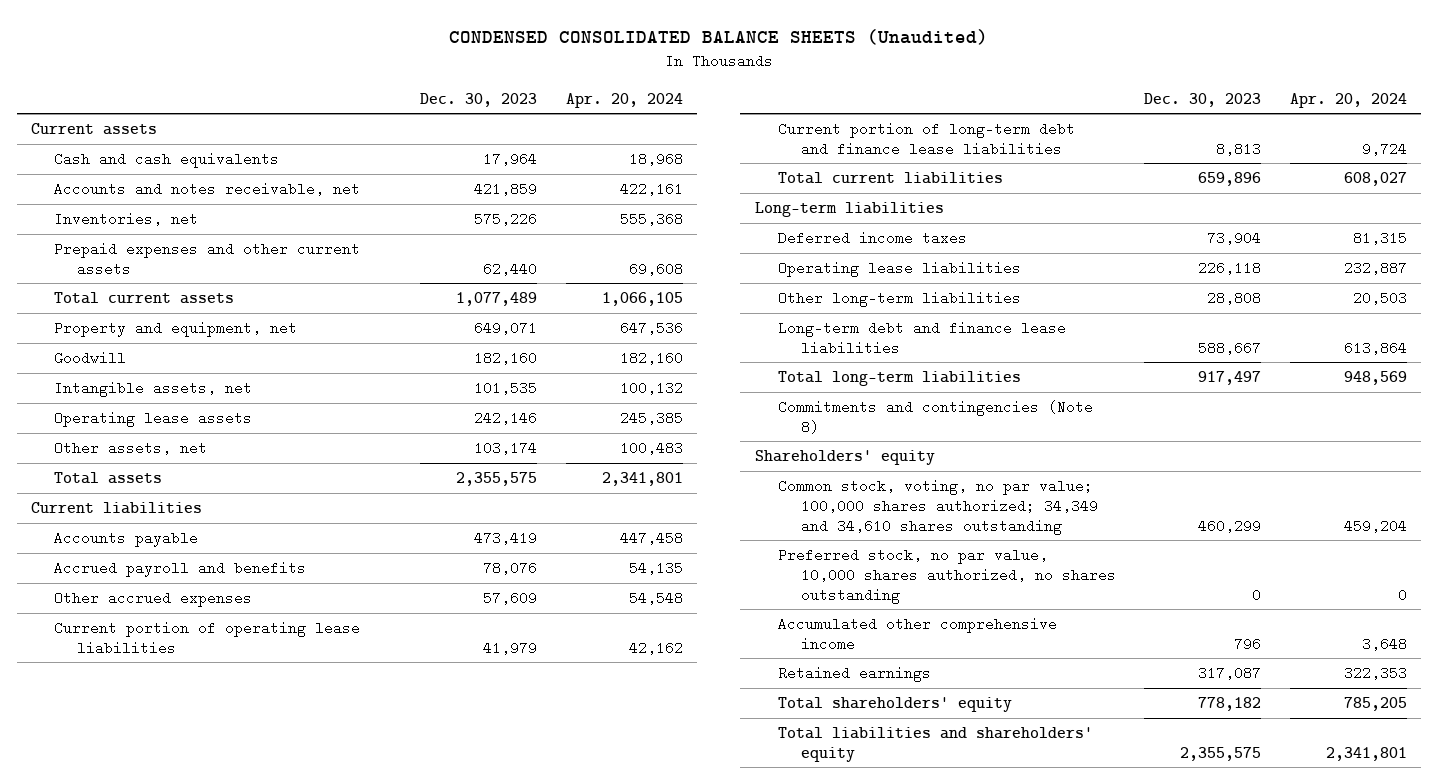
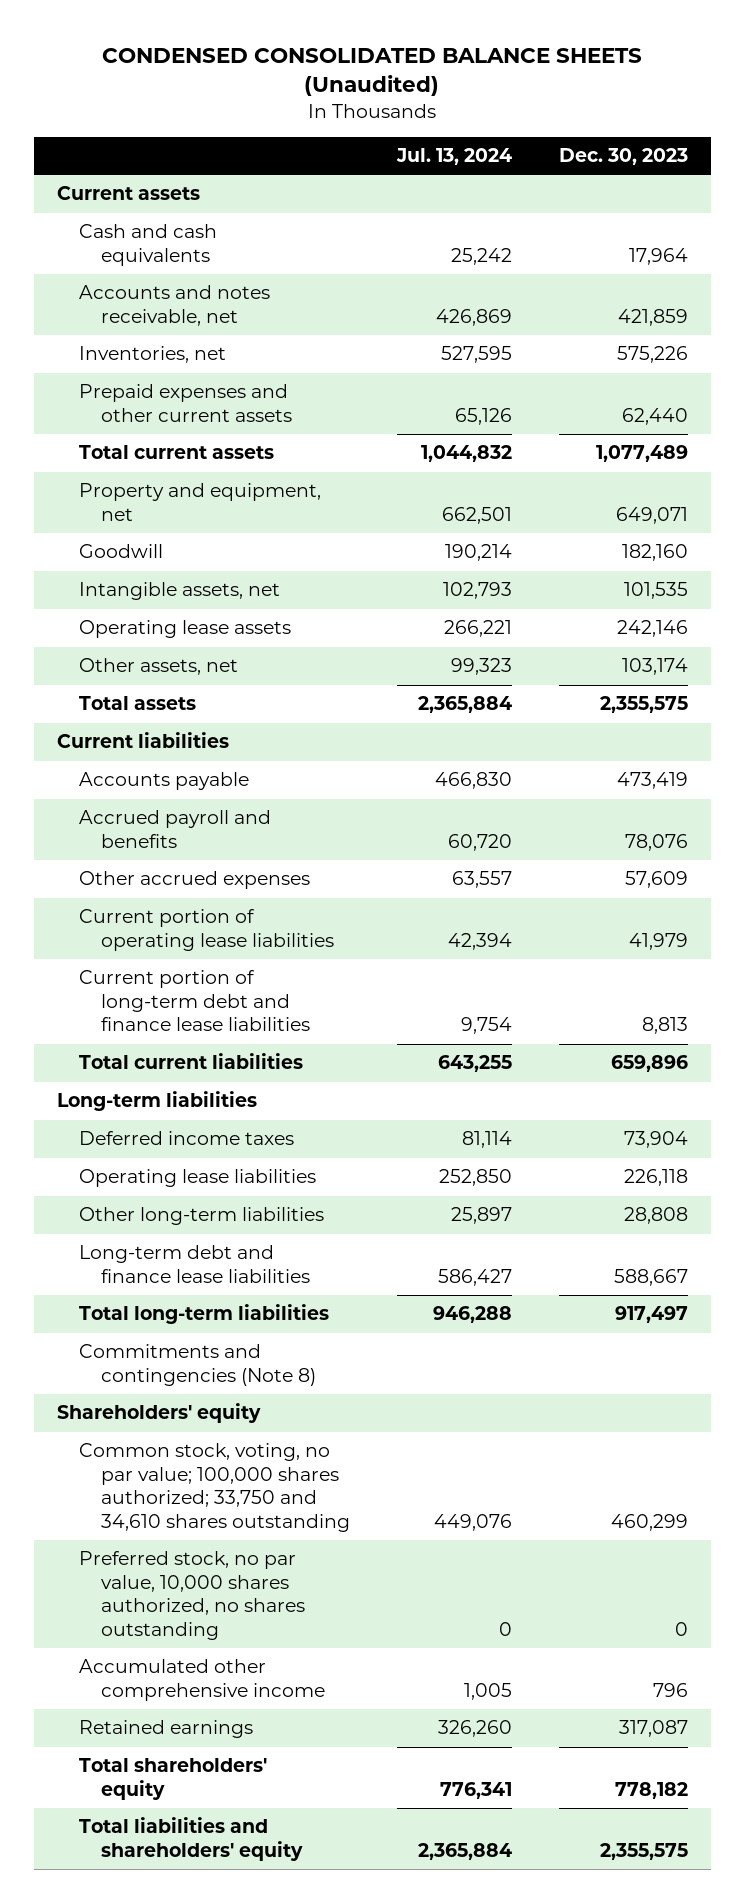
- | Dec. 30, 2023 | Apr. 20, 2024
+ | Jul. 13, 2024 | Dec. 30, 2023
- Common stock, voting, no par value; 100,000 shares authorized; 34,349 and 34,610 shares outstanding | 460,299 | 459,204
+ Common stock, voting, no par value; 100,000 shares authorized; 33,750 and 34,610 shares outstanding | 449,076 | 460,299

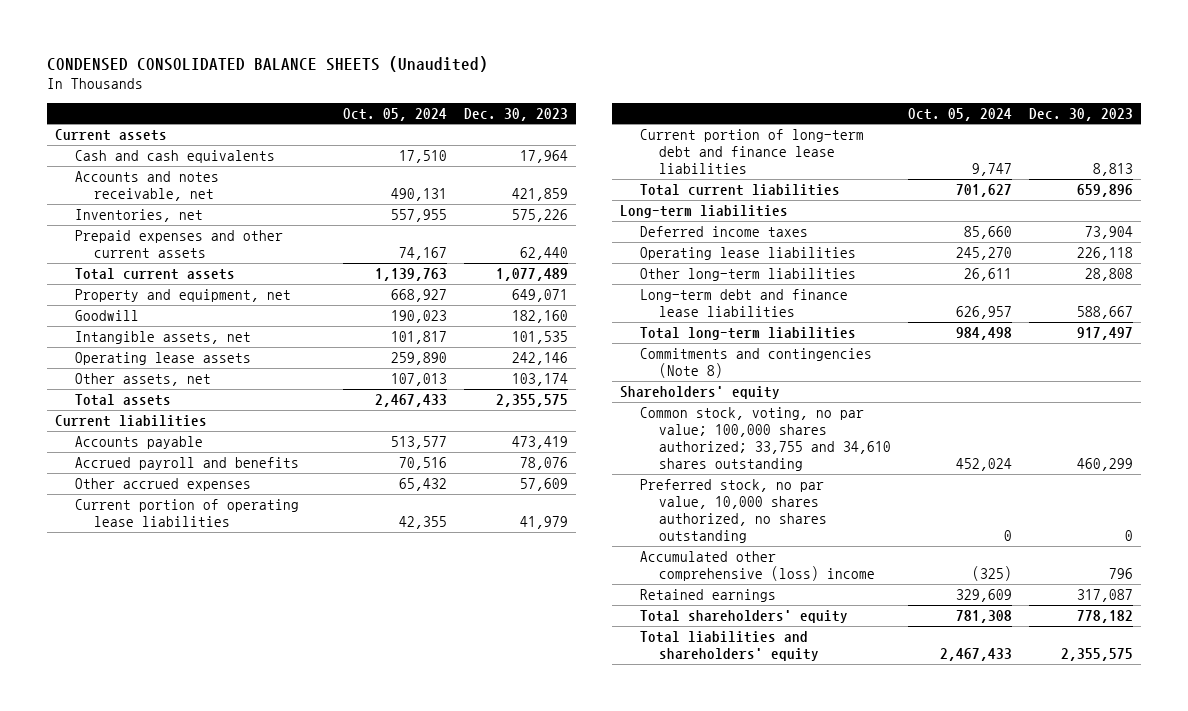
- | Jul. 13, 2024 | Dec. 30, 2023
+ | Oct. 05, 2024 | Dec. 30, 2023
- Common stock, voting, no par value; 100,000 shares authorized; 33,750 and 34,610 shares outstanding | 449,076 | 460,299
+ Common stock, voting, no par value; 100,000 shares authorized; 33,755 and 34,610 shares outstanding | 452,024 | 460,299
- Accumulated other comprehensive income | 1,005 | 796
+ Accumulated other comprehensive (loss) income | (325) | 796

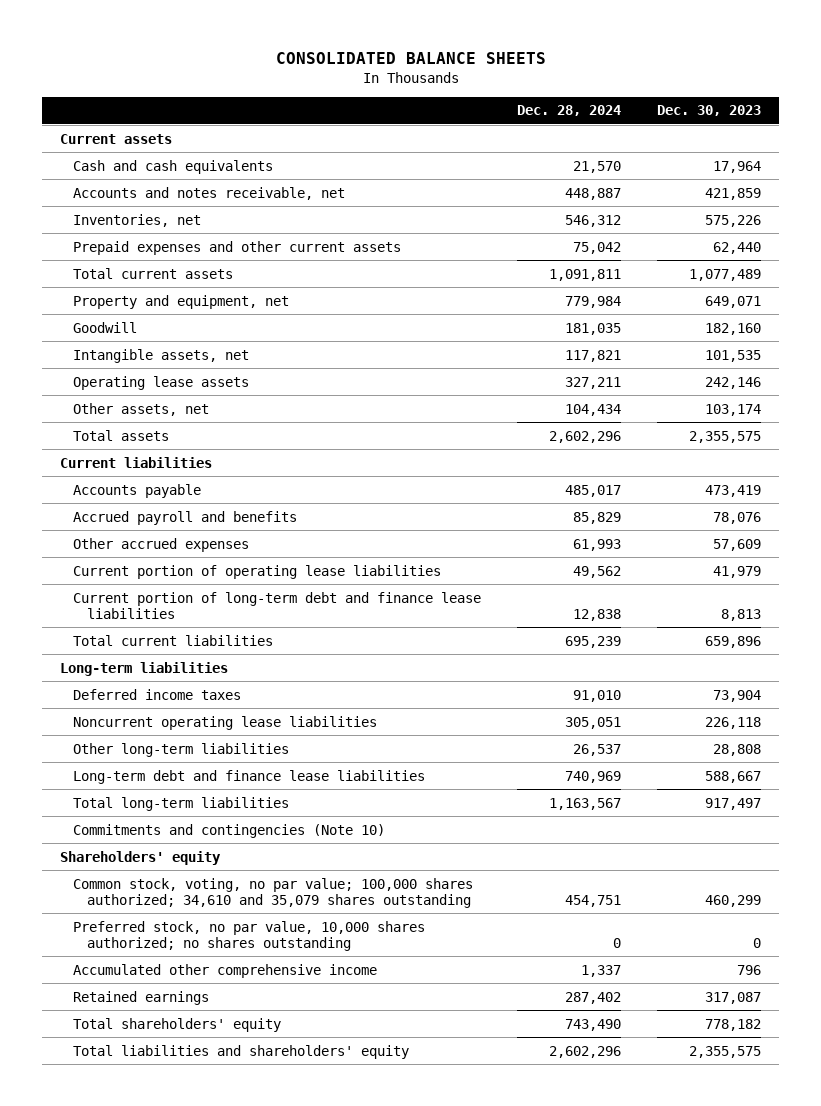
- CONDENSED CONSOLIDATED BALANCE SHEETS (Unaudited)
+ CONSOLIDATED BALANCE SHEETS
- | Oct. 05, 2024 | Dec. 30, 2023
+ | Dec. 28, 2024 | Dec. 30, 2023
- Operating lease liabilities | 245,270 | 226,118
+ Noncurrent operating lease liabilities | 305,051 | 226,118
- Commitments and contingencies (Note 8)
+ Commitments and contingencies (Note 10)
- Common stock, voting, no par value; 100,000 shares authorized; 33,755 and 34,610 shares outstanding | 452,024 | 460,299
- Preferred stock, no par value, 10,000 shares authorized, no shares outstanding | 0 | 0
- Accumulated other comprehensive (loss) income | (325) | 796
+ Common stock, voting, no par value; 100,000 shares authorized; 34,610 and 35,079 shares outstanding | 454,751 | 460,299
+ Preferred stock, no par value, 10,000 shares authorized; no shares outstanding | 0 | 0
+ Accumulated other comprehensive income | 1,337 | 796

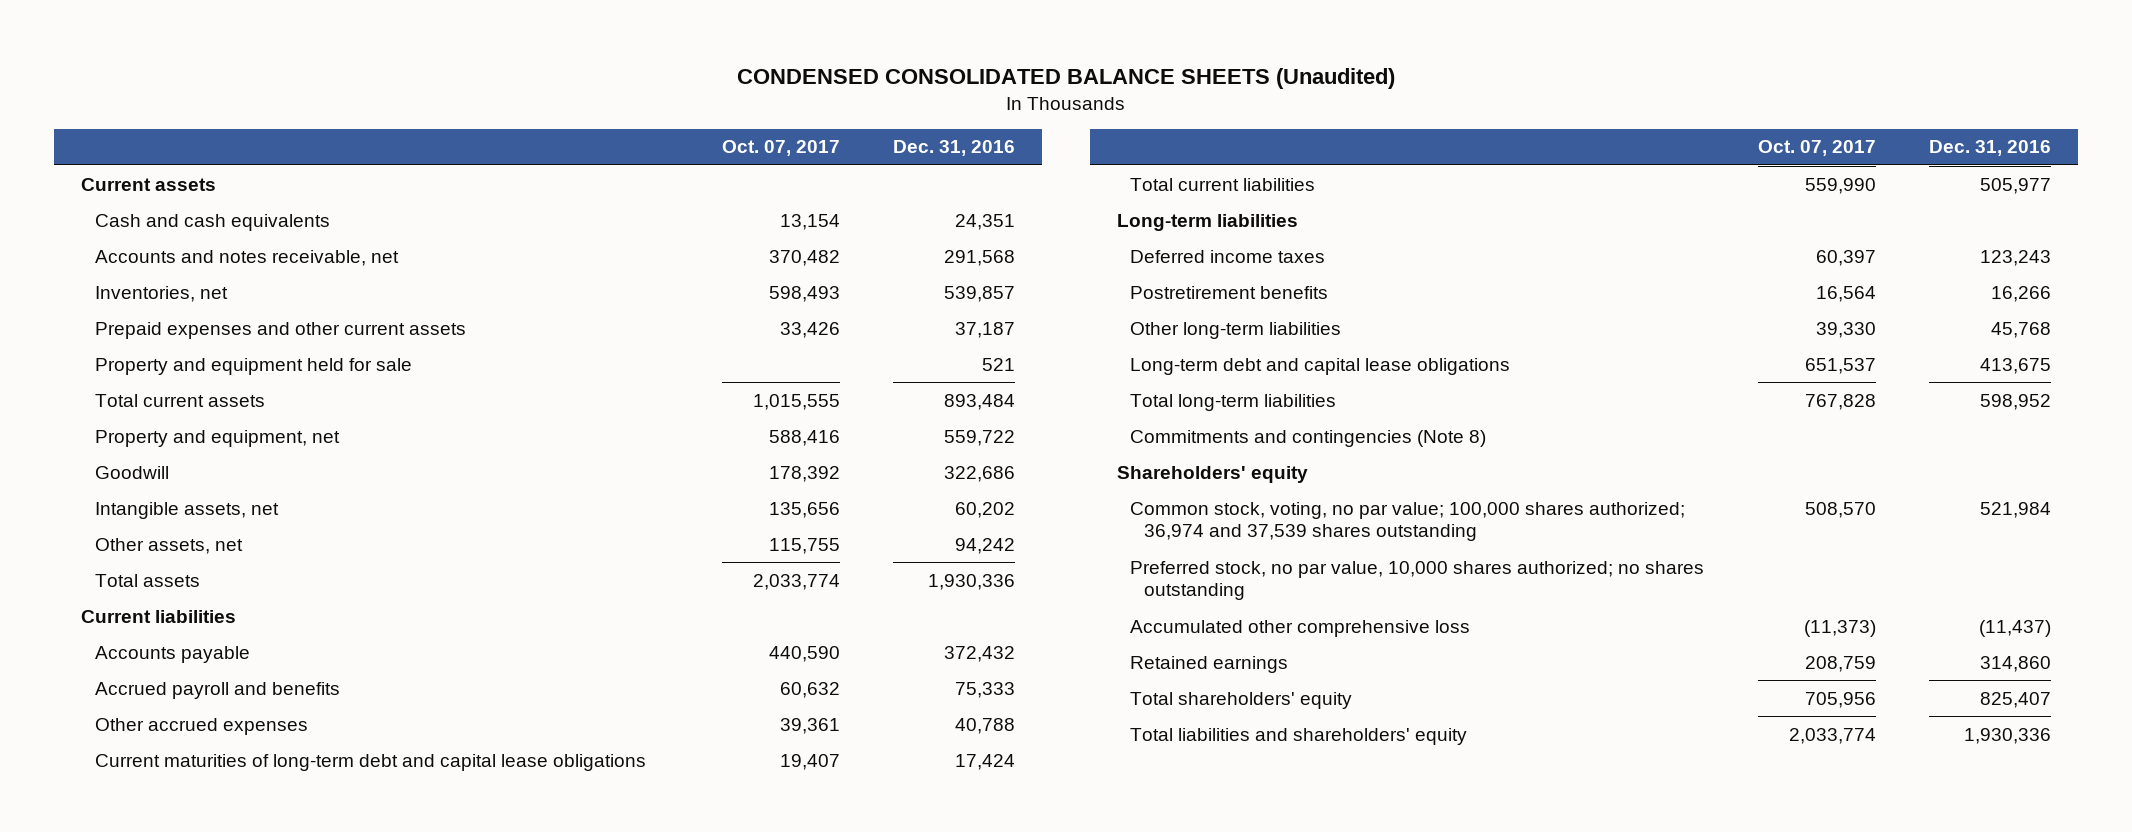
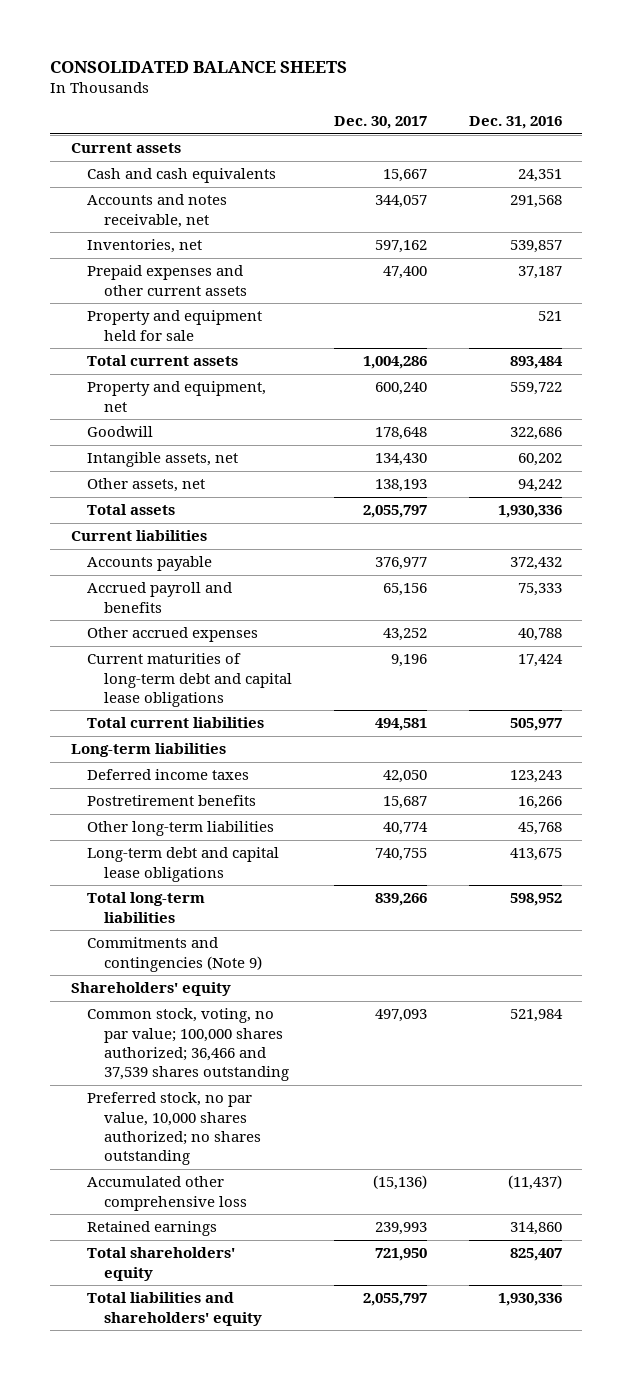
- CONDENSED CONSOLIDATED BALANCE SHEETS (Unaudited)
+ CONSOLIDATED BALANCE SHEETS
- | Oct. 07, 2017 | Dec. 31, 2016
+ | Dec. 30, 2017 | Dec. 31, 2016
- Commitments and contingencies (Note 8)
+ Commitments and contingencies (Note 9)
- Common stock, voting, no par value; 100,000 shares authorized; 36,974 and 37,539 shares outstanding | 508,570 | 521,984
+ Common stock, voting, no par value; 100,000 shares authorized; 36,466 and 37,539 shares outstanding | 497,093 | 521,984

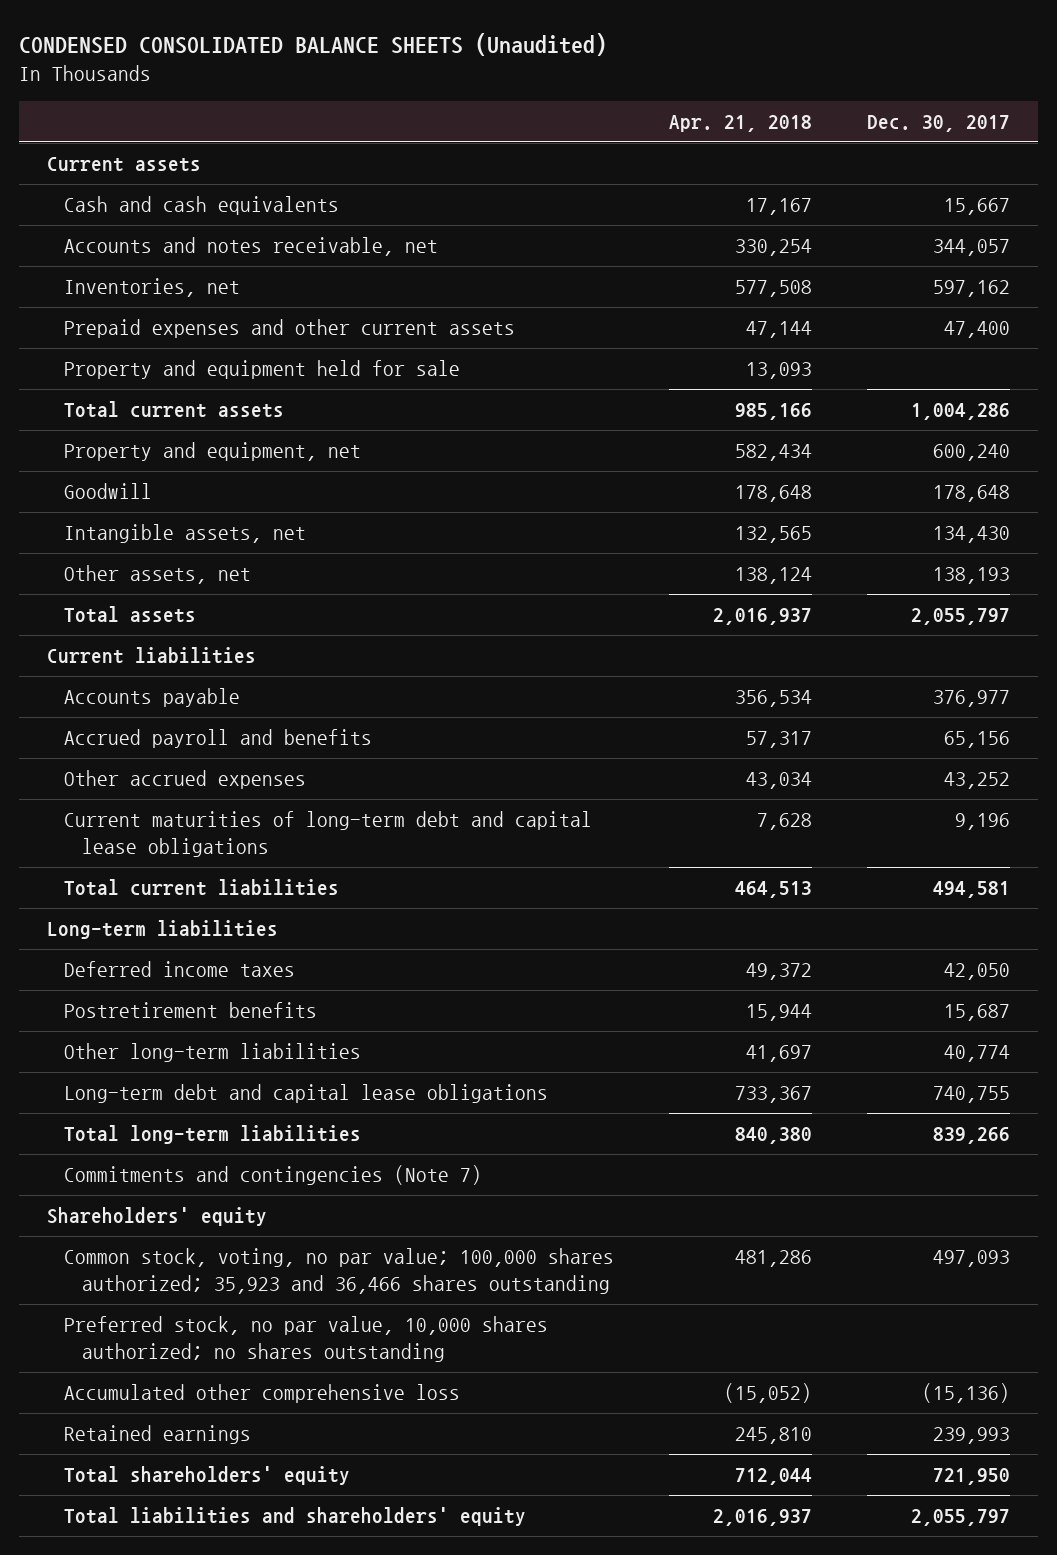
- CONSOLIDATED BALANCE SHEETS
+ CONDENSED CONSOLIDATED BALANCE SHEETS (Unaudited)
- | Dec. 30, 2017 | Dec. 31, 2016
+ | Apr. 21, 2018 | Dec. 30, 2017
- Commitments and contingencies (Note 9)
+ Commitments and contingencies (Note 7)
- Common stock, voting, no par value; 100,000 shares authorized; 36,466 and 37,539 shares outstanding | 497,093 | 521,984
+ Common stock, voting, no par value; 100,000 shares authorized; 35,923 and 36,466 shares outstanding | 481,286 | 497,093

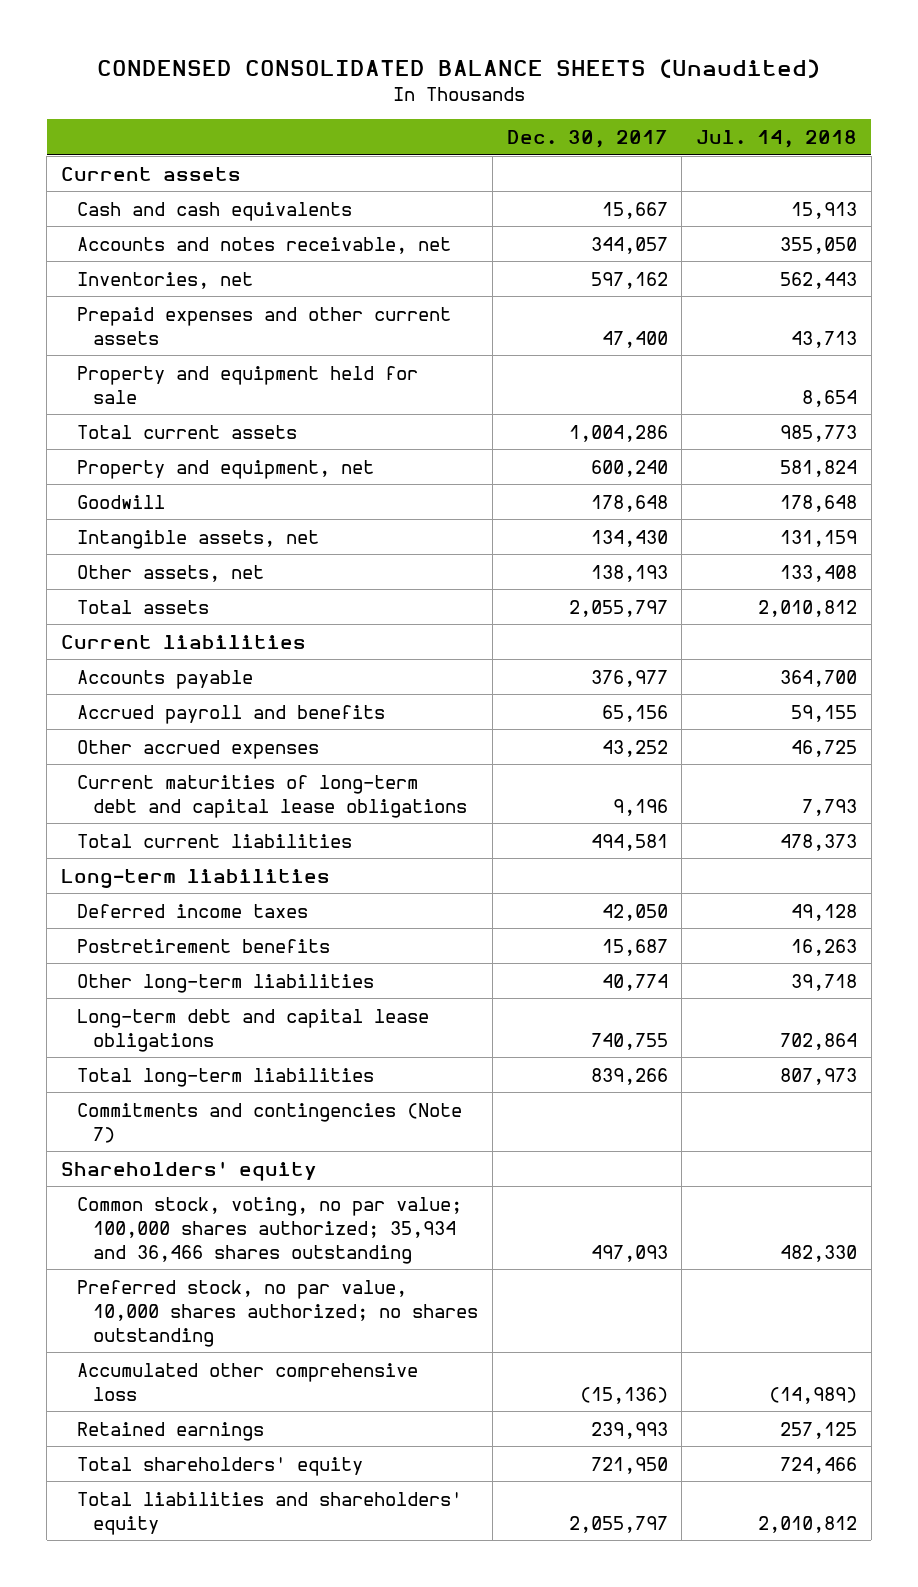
- | Apr. 21, 2018 | Dec. 30, 2017
+ | Dec. 30, 2017 | Jul. 14, 2018
- Common stock, voting, no par value; 100,000 shares authorized; 35,923 and 36,466 shares outstanding | 481,286 | 497,093
+ Common stock, voting, no par value; 100,000 shares authorized; 35,934 and 36,466 shares outstanding | 497,093 | 482,330

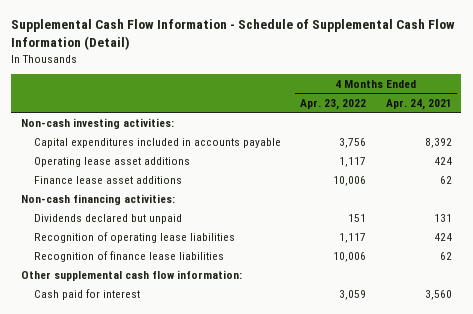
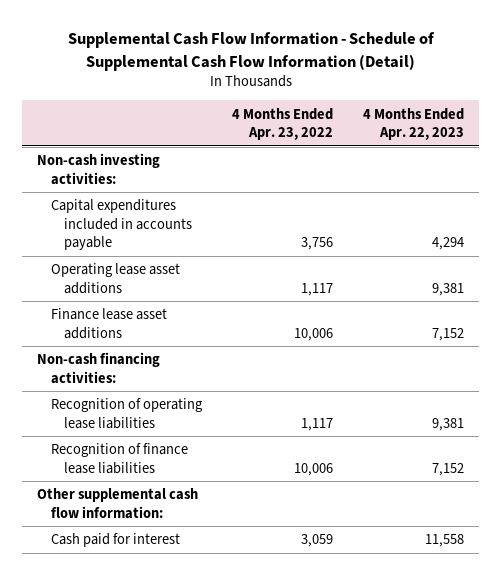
- | 4 Months Ended Apr. 23, 2022 | 4 Months Ended Apr. 24, 2021
+ | 4 Months Ended Apr. 23, 2022 | 4 Months Ended Apr. 22, 2023
- Dividends declared but unpaid | 151 | 131

